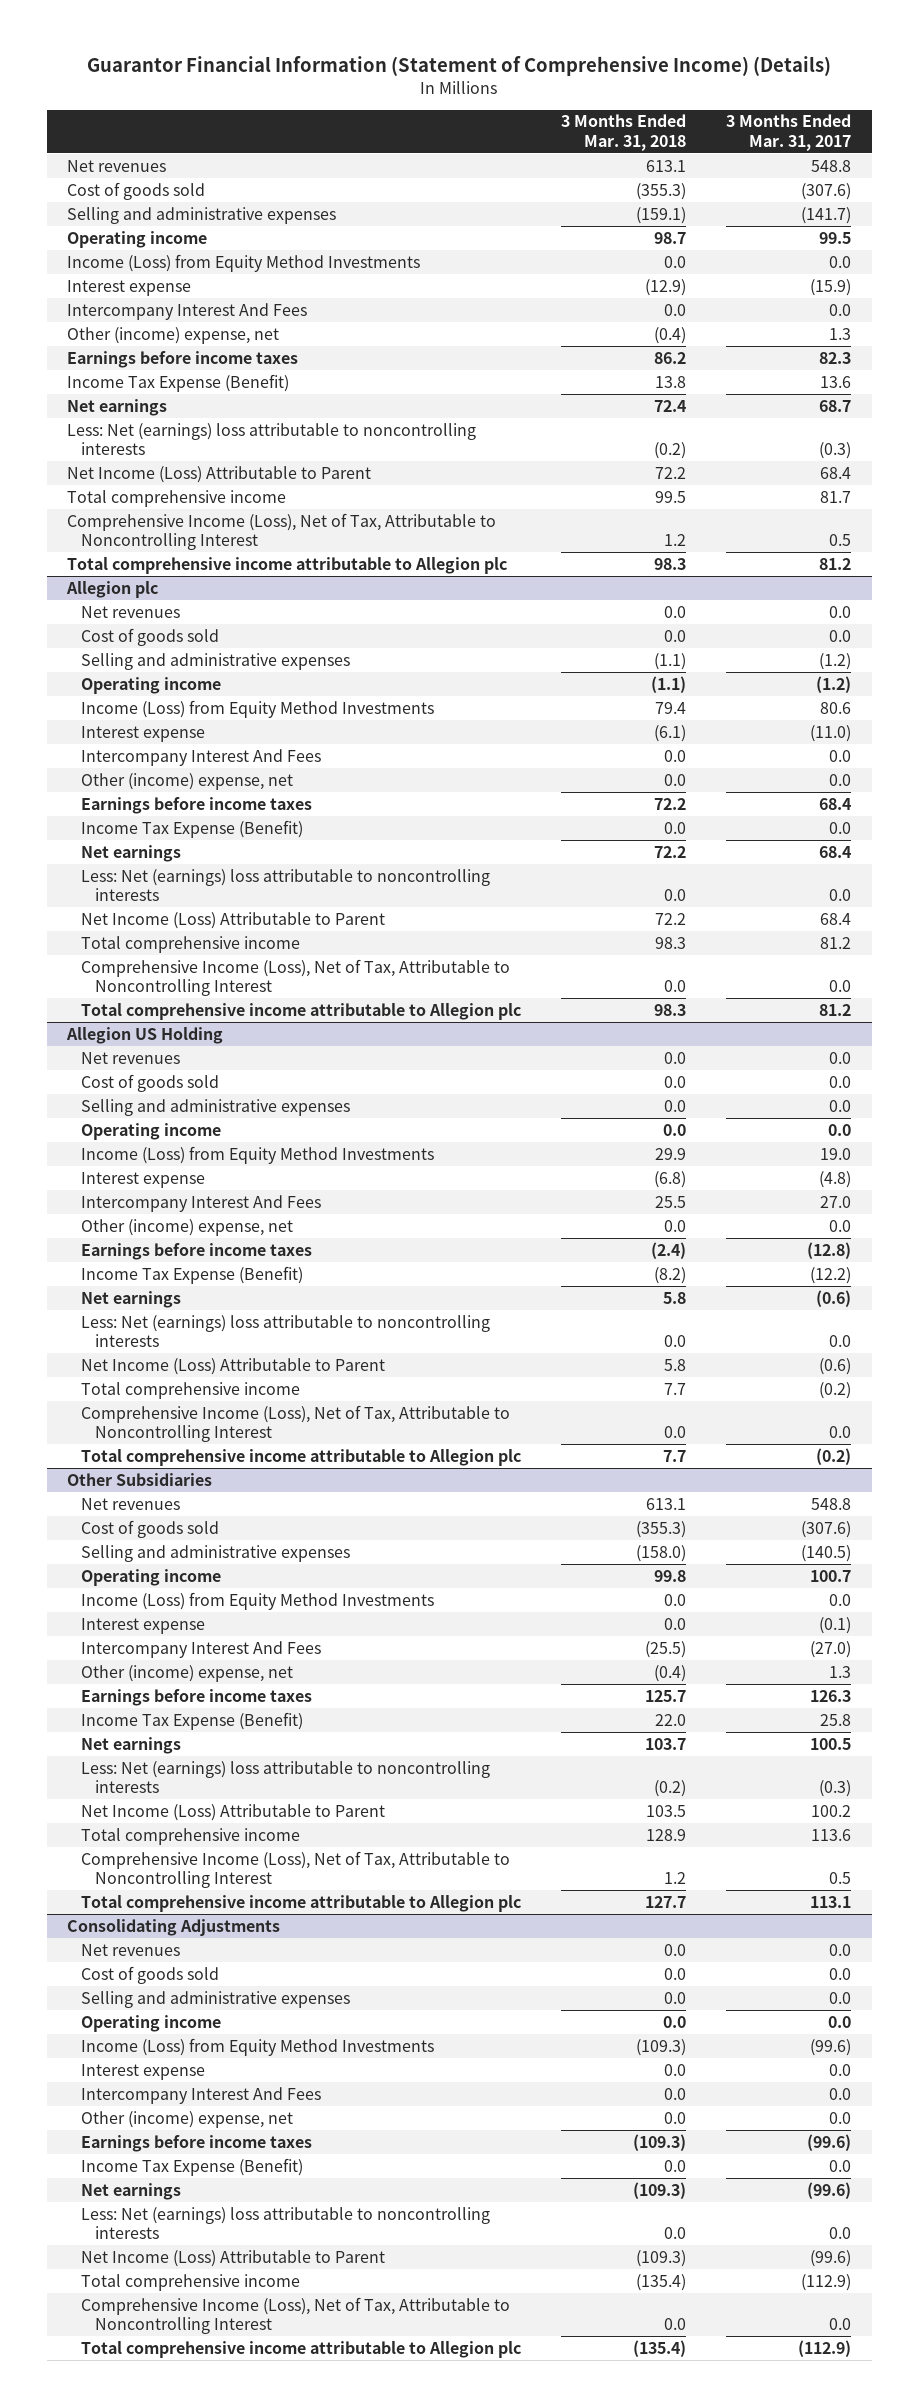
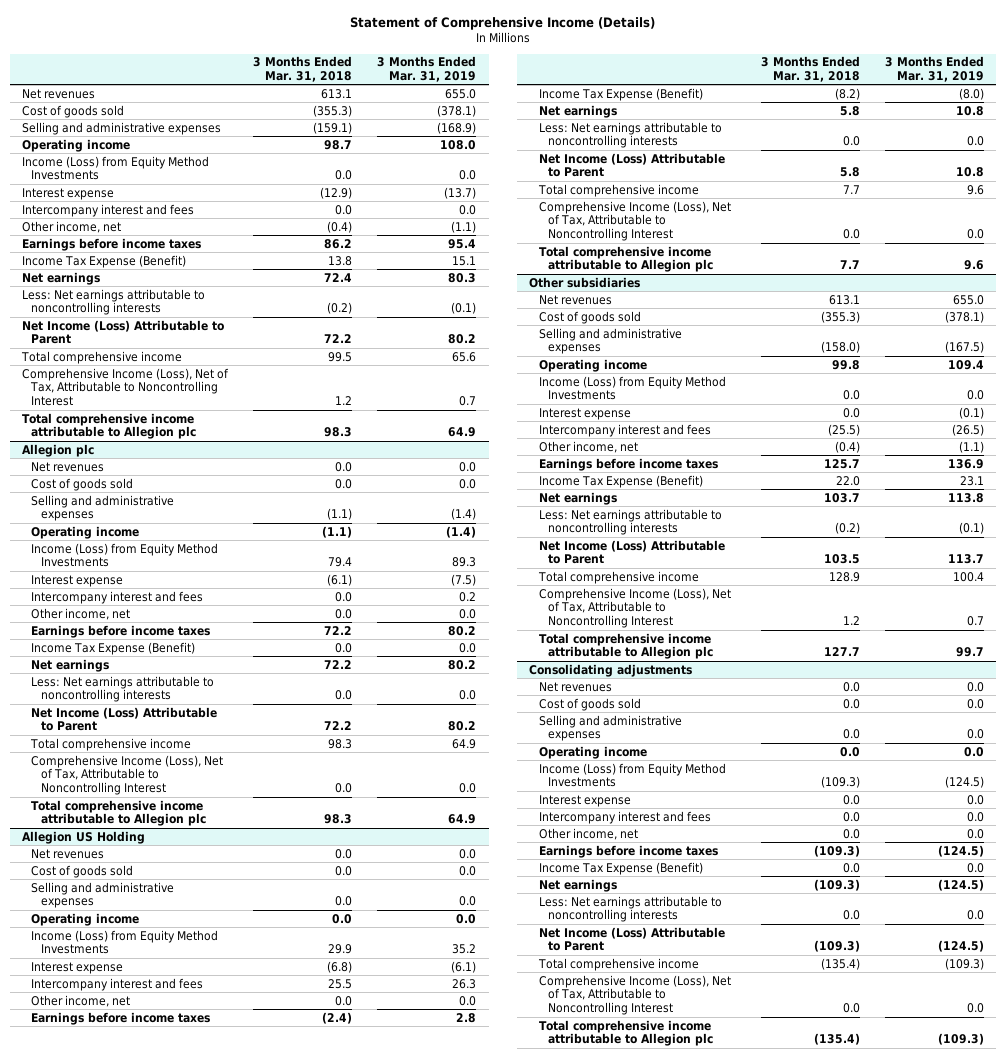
- Guarantor Financial Information (Statement of Comprehensive Income) (Details)
+ Statement of Comprehensive Income (Details)
- | 3 Months Ended Mar. 31, 2018 | 3 Months Ended Mar. 31, 2017
+ | 3 Months Ended Mar. 31, 2018 | 3 Months Ended Mar. 31, 2019
- Intercompany Interest And Fees | 0.0 | 0.0
- Other (income) expense, net | (0.4) | 1.3
+ Intercompany interest and fees | 0.0 | 0.0
+ Other income, net | (0.4) | (1.1)
- Less: Net (earnings) loss attributable to noncontrolling interests | (0.2) | (0.3)
+ Less: Net earnings attributable to noncontrolling interests | (0.2) | (0.1)
@ Allegion plc
- Intercompany Interest And Fees | 0.0 | 0.0
- Other (income) expense, net | 0.0 | 0.0
+ Intercompany interest and fees | 0.0 | 0.2
+ Other income, net | 0.0 | 0.0
- Less: Net (earnings) loss attributable to noncontrolling interests | 0.0 | 0.0
+ Less: Net earnings attributable to noncontrolling interests | 0.0 | 0.0
@ Allegion US Holding
- Intercompany Interest And Fees | 25.5 | 27.0
- Other (income) expense, net | 0.0 | 0.0
+ Intercompany interest and fees | 25.5 | 26.3
+ Other income, net | 0.0 | 0.0
- Less: Net (earnings) loss attributable to noncontrolling interests | 0.0 | 0.0
+ Less: Net earnings attributable to noncontrolling interests | 0.0 | 0.0
- Other Subsidiaries
+ Other subsidiaries
- Intercompany Interest And Fees | (25.5) | (27.0)
- Other (income) expense, net | (0.4) | 1.3
+ Intercompany interest and fees | (25.5) | (26.5)
+ Other income, net | (0.4) | (1.1)
- Less: Net (earnings) loss attributable to noncontrolling interests | (0.2) | (0.3)
+ Less: Net earnings attributable to noncontrolling interests | (0.2) | (0.1)
- Consolidating Adjustments
+ Consolidating adjustments
- Intercompany Interest And Fees | 0.0 | 0.0
- Other (income) expense, net | 0.0 | 0.0
+ Intercompany interest and fees | 0.0 | 0.0
+ Other income, net | 0.0 | 0.0
- Less: Net (earnings) loss attributable to noncontrolling interests | 0.0 | 0.0
+ Less: Net earnings attributable to noncontrolling interests | 0.0 | 0.0

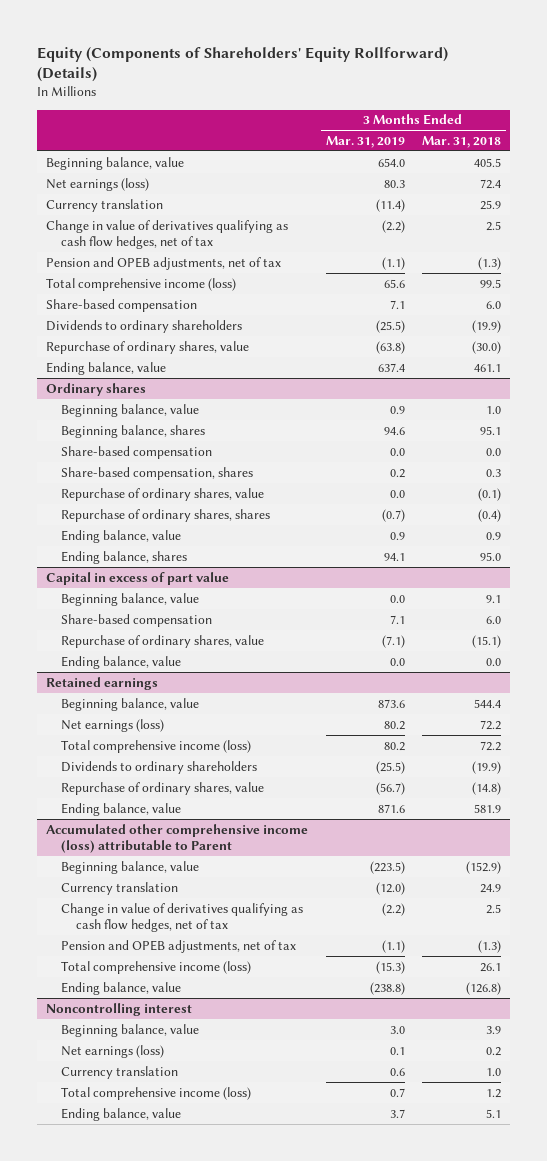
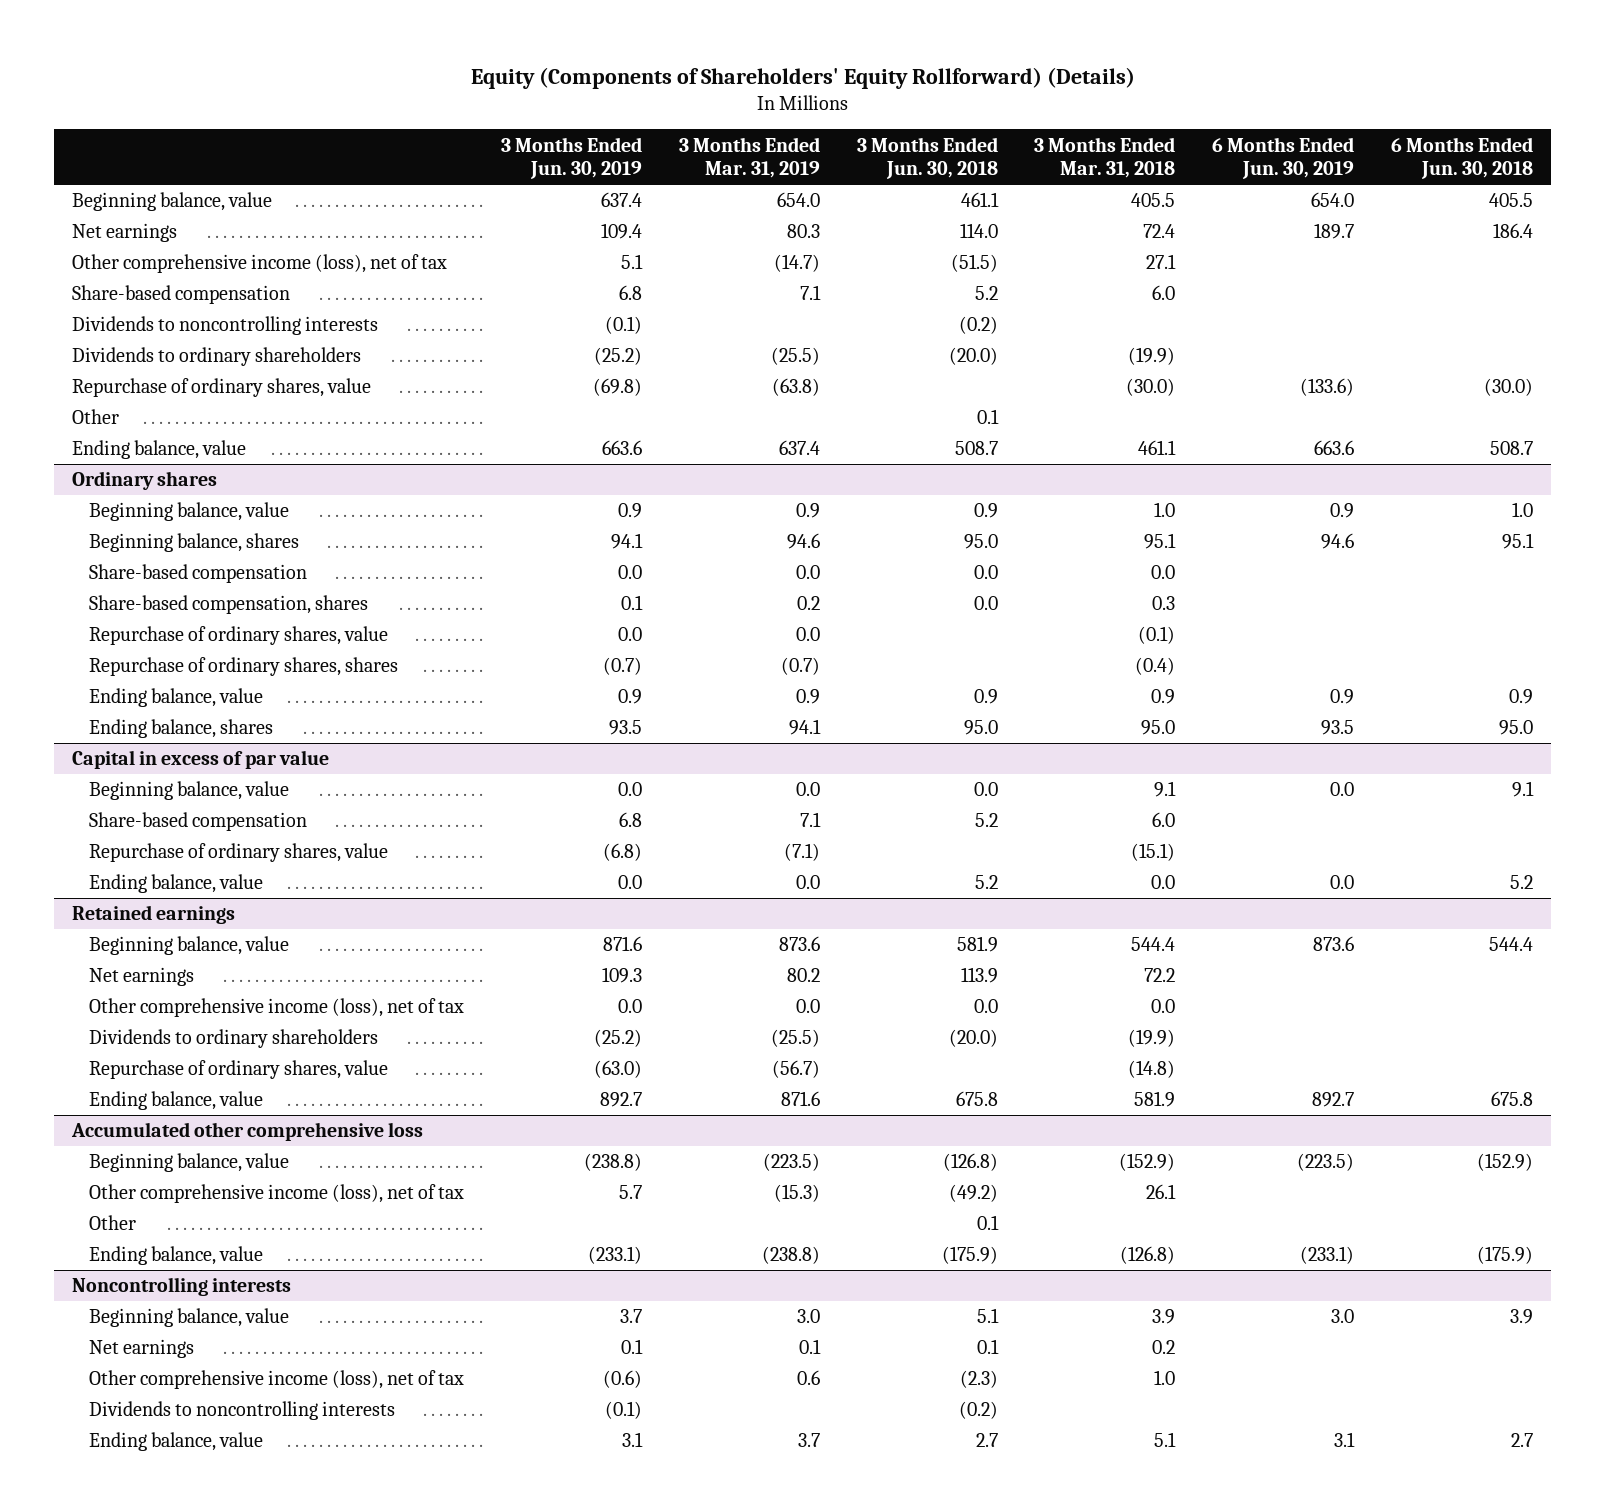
- | 3 Months Ended Mar. 31, 2019 | 3 Months Ended Mar. 31, 2018
+ | 3 Months Ended Jun. 30, 2019 | 3 Months Ended Mar. 31, 2019 | 3 Months Ended Jun. 30, 2018 | 3 Months Ended Mar. 31, 2018 | 6 Months Ended Jun. 30, 2019 | 6 Months Ended Jun. 30, 2018
- Net earnings (loss) | 80.3 | 72.4
- Currency translation | (11.4) | 25.9
- Change in value of derivatives qualifying as cash flow hedges, net of tax | (2.2) | 2.5
- Pension and OPEB adjustments, net of tax | (1.1) | (1.3)
- Total comprehensive income (loss) | 65.6 | 99.5
+ Net earnings | 109.4 | 80.3 | 114.0 | 72.4 | 189.7 | 186.4
+ Other comprehensive income (loss), net of tax | 5.1 | (14.7) | (51.5) | 27.1 | |
+ Dividends to noncontrolling interests | (0.1) | | (0.2) | | |
+ Other | | | 0.1 | | |
- Capital in excess of part value
+ Capital in excess of par value
@ Retained earnings
- Net earnings (loss) | 80.2 | 72.2
- Total comprehensive income (loss) | 80.2 | 72.2
+ Net earnings | 109.3 | 80.2 | 113.9 | 72.2 | |
+ Other comprehensive income (loss), net of tax | 0.0 | 0.0 | 0.0 | 0.0 | |
- Accumulated other comprehensive income (loss) attributable to Parent
+ Accumulated other comprehensive loss
- Currency translation | (12.0) | 24.9
- Change in value of derivatives qualifying as cash flow hedges, net of tax | (2.2) | 2.5
- Pension and OPEB adjustments, net of tax | (1.1) | (1.3)
- Total comprehensive income (loss) | (15.3) | 26.1
+ Other comprehensive income (loss), net of tax | 5.7 | (15.3) | (49.2) | 26.1 | |
+ Other | | | 0.1 | | |
- Noncontrolling interest
+ Noncontrolling interests
- Net earnings (loss) | 0.1 | 0.2
- Currency translation | 0.6 | 1.0
- Total comprehensive income (loss) | 0.7 | 1.2
+ Net earnings | 0.1 | 0.1 | 0.1 | 0.2 | |
+ Other comprehensive income (loss), net of tax | (0.6) | 0.6 | (2.3) | 1.0 | |
+ Dividends to noncontrolling interests | (0.1) | | (0.2) | | |

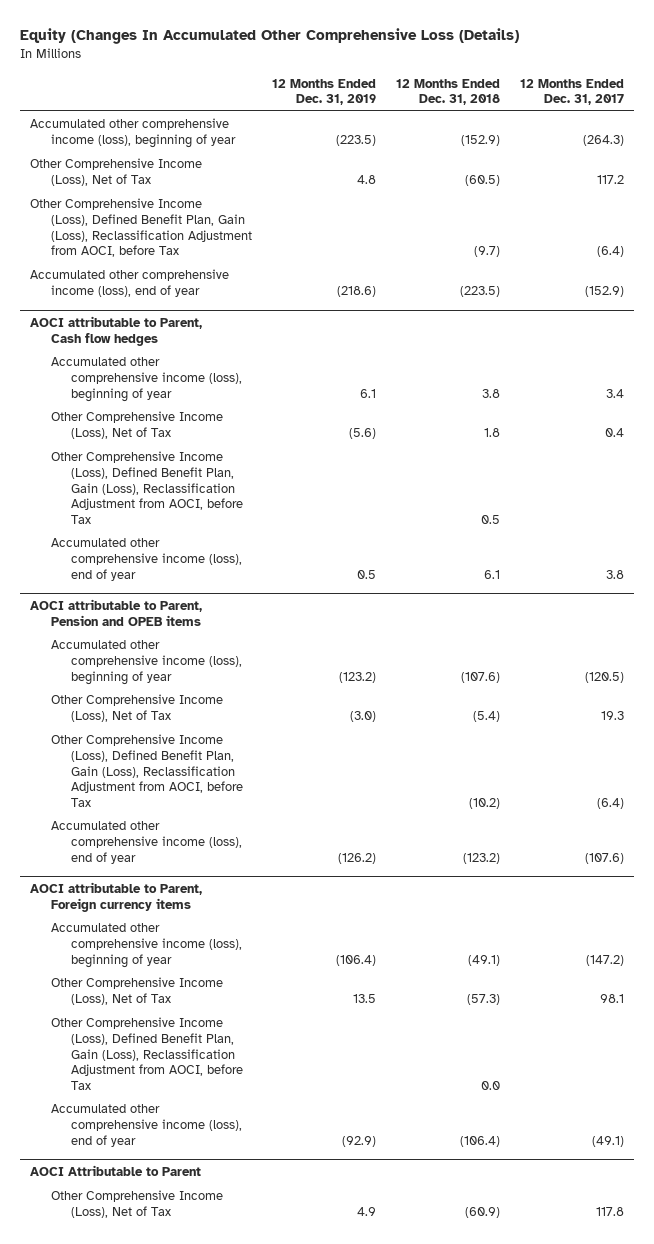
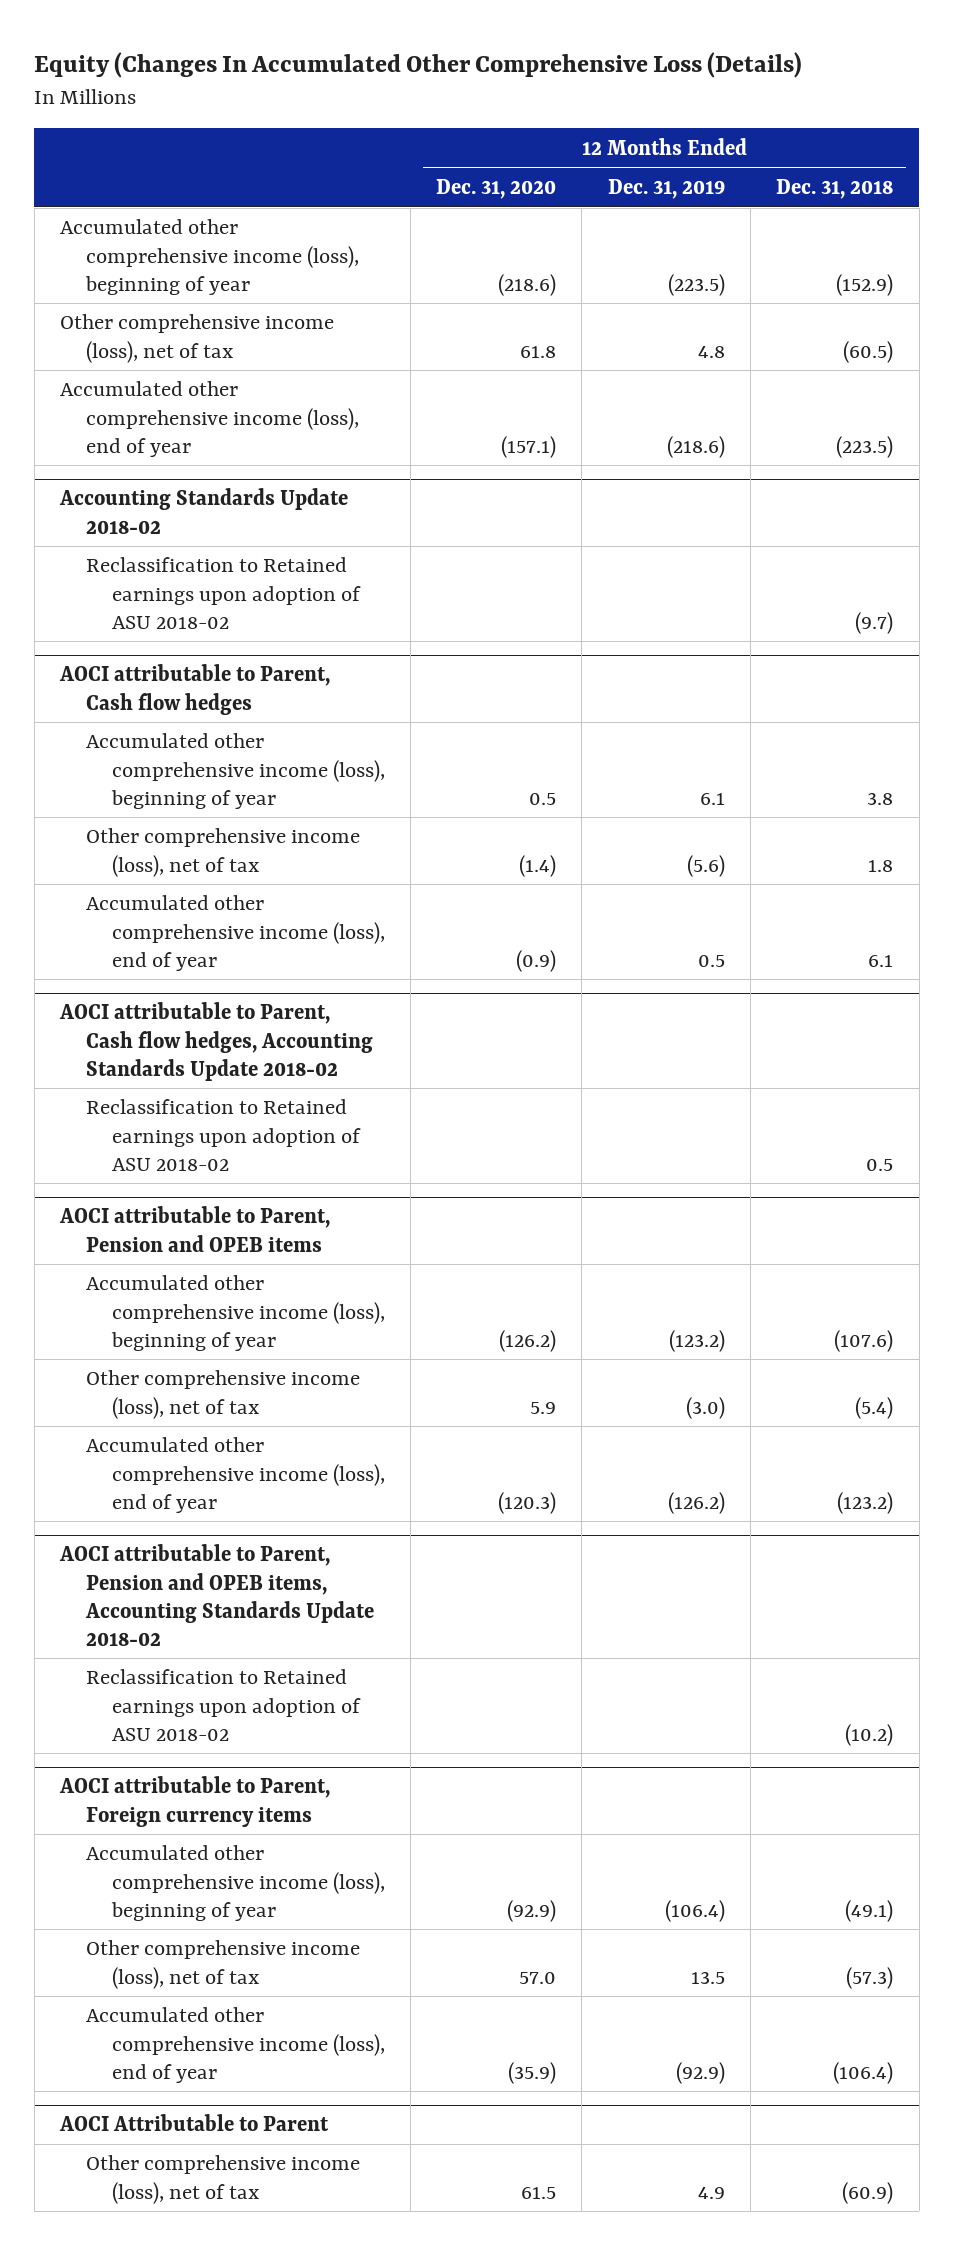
- | 12 Months Ended Dec. 31, 2019 | 12 Months Ended Dec. 31, 2018 | 12 Months Ended Dec. 31, 2017
+ | 12 Months Ended Dec. 31, 2020 | 12 Months Ended Dec. 31, 2019 | 12 Months Ended Dec. 31, 2018
- Other Comprehensive Income (Loss), Net of Tax | 4.8 | (60.5) | 117.2
- Other Comprehensive Income (Loss), Defined Benefit Plan, Gain (Loss), Reclassification Adjustment from AOCI, before Tax | | (9.7) | (6.4)
+ Other comprehensive income (loss), net of tax | 61.8 | 4.8 | (60.5)
+ Accounting Standards Update 2018-02
+ Reclassification to Retained earnings upon adoption of ASU 2018-02 | | | (9.7)
@ AOCI attributable to Parent, Cash flow hedges
- Other Comprehensive Income (Loss), Net of Tax | (5.6) | 1.8 | 0.4
- Other Comprehensive Income (Loss), Defined Benefit Plan, Gain (Loss), Reclassification Adjustment from AOCI, before Tax | | 0.5 |
+ Other comprehensive income (loss), net of tax | (1.4) | (5.6) | 1.8
+ AOCI attributable to Parent, Cash flow hedges, Accounting Standards Update 2018-02
+ Reclassification to Retained earnings upon adoption of ASU 2018-02 | | | 0.5
@ AOCI attributable to Parent, Pension and OPEB items
- Other Comprehensive Income (Loss), Net of Tax | (3.0) | (5.4) | 19.3
- Other Comprehensive Income (Loss), Defined Benefit Plan, Gain (Loss), Reclassification Adjustment from AOCI, before Tax | | (10.2) | (6.4)
+ Other comprehensive income (loss), net of tax | 5.9 | (3.0) | (5.4)
+ AOCI attributable to Parent, Pension and OPEB items, Accounting Standards Update 2018-02
+ Reclassification to Retained earnings upon adoption of ASU 2018-02 | | | (10.2)
@ AOCI attributable to Parent, Foreign currency items
- Other Comprehensive Income (Loss), Net of Tax | 13.5 | (57.3) | 98.1
- Other Comprehensive Income (Loss), Defined Benefit Plan, Gain (Loss), Reclassification Adjustment from AOCI, before Tax | | 0.0 |
+ Other comprehensive income (loss), net of tax | 57.0 | 13.5 | (57.3)
@ AOCI Attributable to Parent
- Other Comprehensive Income (Loss), Net of Tax | 4.9 | (60.9) | 117.8
+ Other comprehensive income (loss), net of tax | 61.5 | 4.9 | (60.9)

